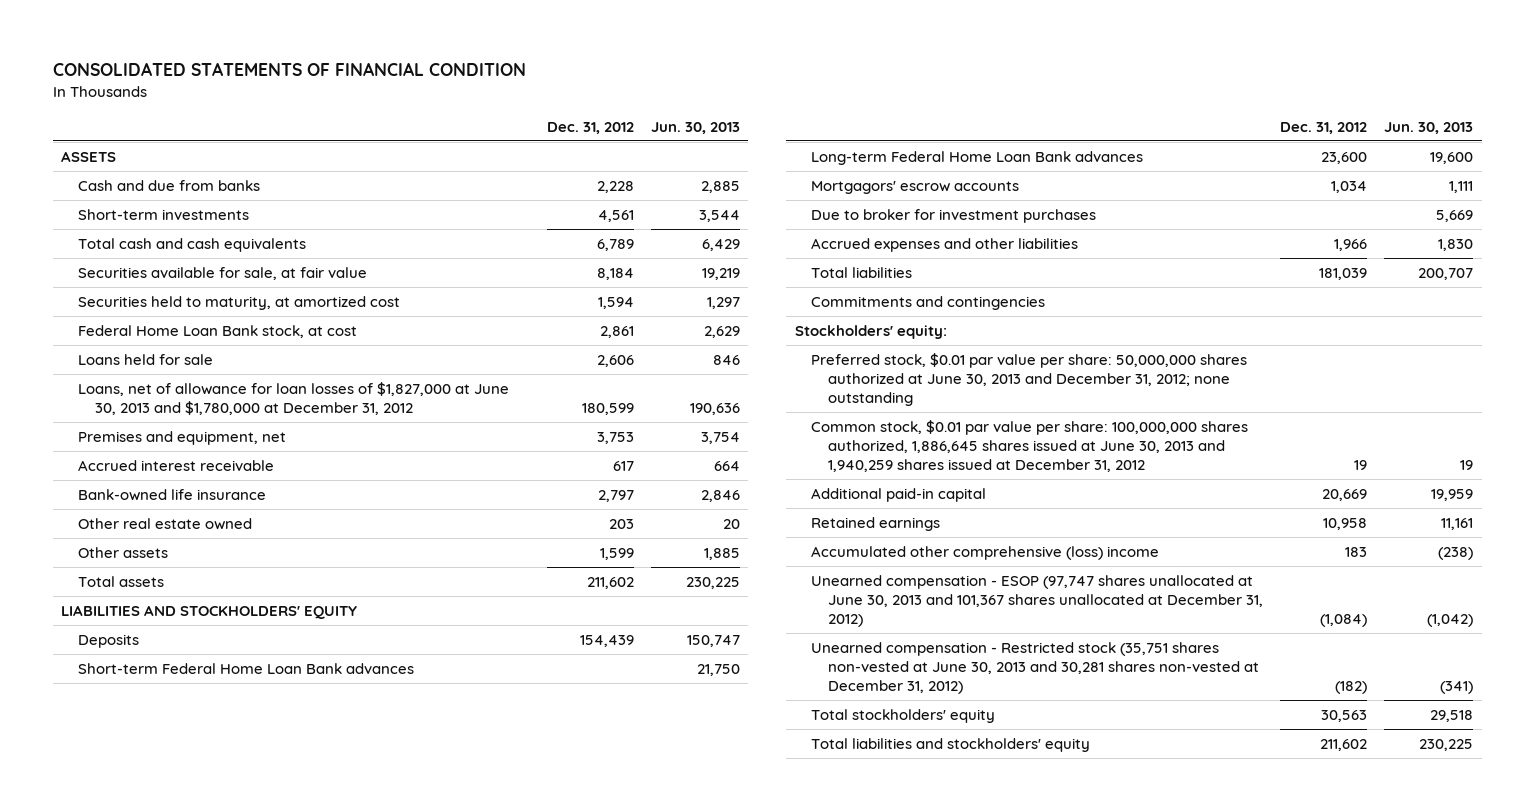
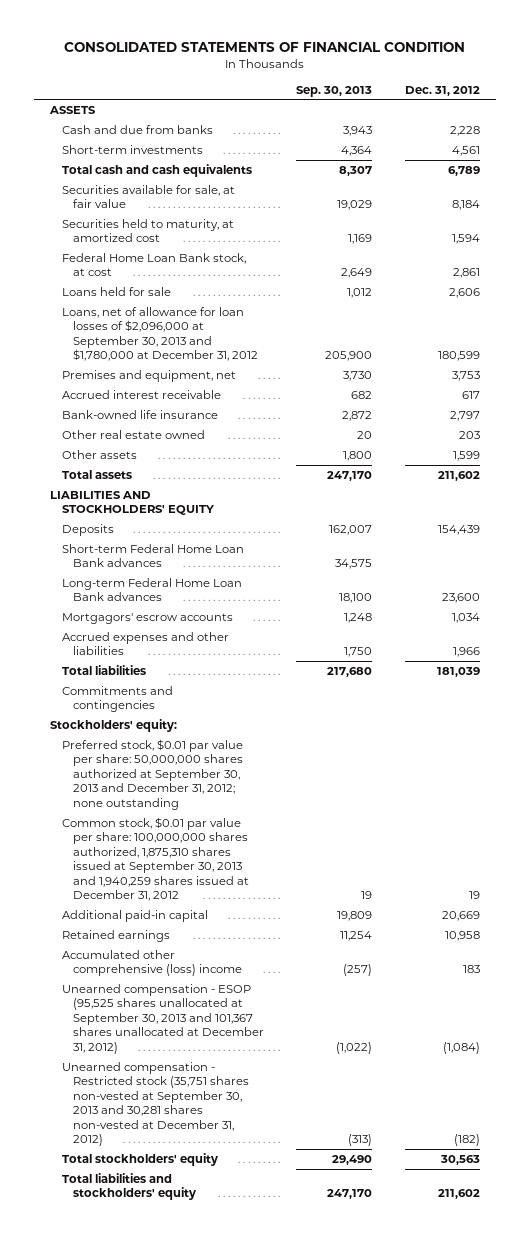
- | Dec. 31, 2012 | Jun. 30, 2013
+ | Sep. 30, 2013 | Dec. 31, 2012
- Loans, net of allowance for loan losses of $1,827,000 at June 30, 2013 and $1,780,000 at December 31, 2012 | 180,599 | 190,636
+ Loans, net of allowance for loan losses of $2,096,000 at September 30, 2013 and $1,780,000 at December 31, 2012 | 205,900 | 180,599
- Due to broker for investment purchases | | 5,669
- Preferred stock, $0.01 par value per share: 50,000,000 shares authorized at June 30, 2013 and December 31, 2012; none outstanding
- Common stock, $0.01 par value per share: 100,000,000 shares authorized, 1,886,645 shares issued at June 30, 2013 and 1,940,259 shares issued at December 31, 2012 | 19 | 19
+ Preferred stock, $0.01 par value per share: 50,000,000 shares authorized at September 30, 2013 and December 31, 2012; none outstanding
+ Common stock, $0.01 par value per share: 100,000,000 shares authorized, 1,875,310 shares issued at September 30, 2013 and 1,940,259 shares issued at December 31, 2012 | 19 | 19
- Unearned compensation - ESOP (97,747 shares unallocated at June 30, 2013 and 101,367 shares unallocated at December 31, 2012) | (1,084) | (1,042)
- Unearned compensation - Restricted stock (35,751 shares non-vested at June 30, 2013 and 30,281 shares non-vested at December 31, 2012) | (182) | (341)
+ Unearned compensation - ESOP (95,525 shares unallocated at September 30, 2013 and 101,367 shares unallocated at December 31, 2012) | (1,022) | (1,084)
+ Unearned compensation - Restricted stock (35,751 shares non-vested at September 30, 2013 and 30,281 shares non-vested at December 31, 2012) | (313) | (182)

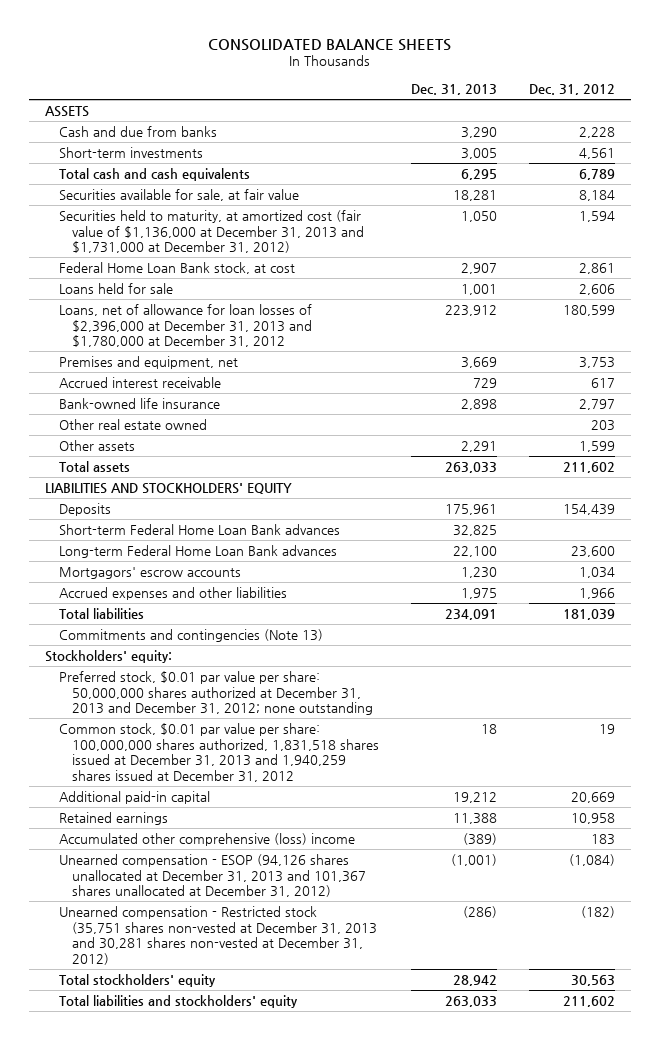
- CONSOLIDATED STATEMENTS OF FINANCIAL CONDITION
+ CONSOLIDATED BALANCE SHEETS
- | Sep. 30, 2013 | Dec. 31, 2012
+ | Dec. 31, 2013 | Dec. 31, 2012
- Securities held to maturity, at amortized cost | 1,169 | 1,594
+ Securities held to maturity, at amortized cost (fair value of $1,136,000 at December 31, 2013 and $1,731,000 at December 31, 2012) | 1,050 | 1,594
- Loans, net of allowance for loan losses of $2,096,000 at September 30, 2013 and $1,780,000 at December 31, 2012 | 205,900 | 180,599
+ Loans, net of allowance for loan losses of $2,396,000 at December 31, 2013 and $1,780,000 at December 31, 2012 | 223,912 | 180,599
- Commitments and contingencies
+ Commitments and contingencies (Note 13)
- Preferred stock, $0.01 par value per share: 50,000,000 shares authorized at September 30, 2013 and December 31, 2012; none outstanding
- Common stock, $0.01 par value per share: 100,000,000 shares authorized, 1,875,310 shares issued at September 30, 2013 and 1,940,259 shares issued at December 31, 2012 | 19 | 19
+ Preferred stock, $0.01 par value per share: 50,000,000 shares authorized at December 31, 2013 and December 31, 2012; none outstanding
+ Common stock, $0.01 par value per share: 100,000,000 shares authorized, 1,831,518 shares issued at December 31, 2013 and 1,940,259 shares issued at December 31, 2012 | 18 | 19
- Unearned compensation - ESOP (95,525 shares unallocated at September 30, 2013 and 101,367 shares unallocated at December 31, 2012) | (1,022) | (1,084)
- Unearned compensation - Restricted stock (35,751 shares non-vested at September 30, 2013 and 30,281 shares non-vested at December 31, 2012) | (313) | (182)
+ Unearned compensation - ESOP (94,126 shares unallocated at December 31, 2013 and 101,367 shares unallocated at December 31, 2012) | (1,001) | (1,084)
+ Unearned compensation - Restricted stock (35,751 shares non-vested at December 31, 2013 and 30,281 shares non-vested at December 31, 2012) | (286) | (182)

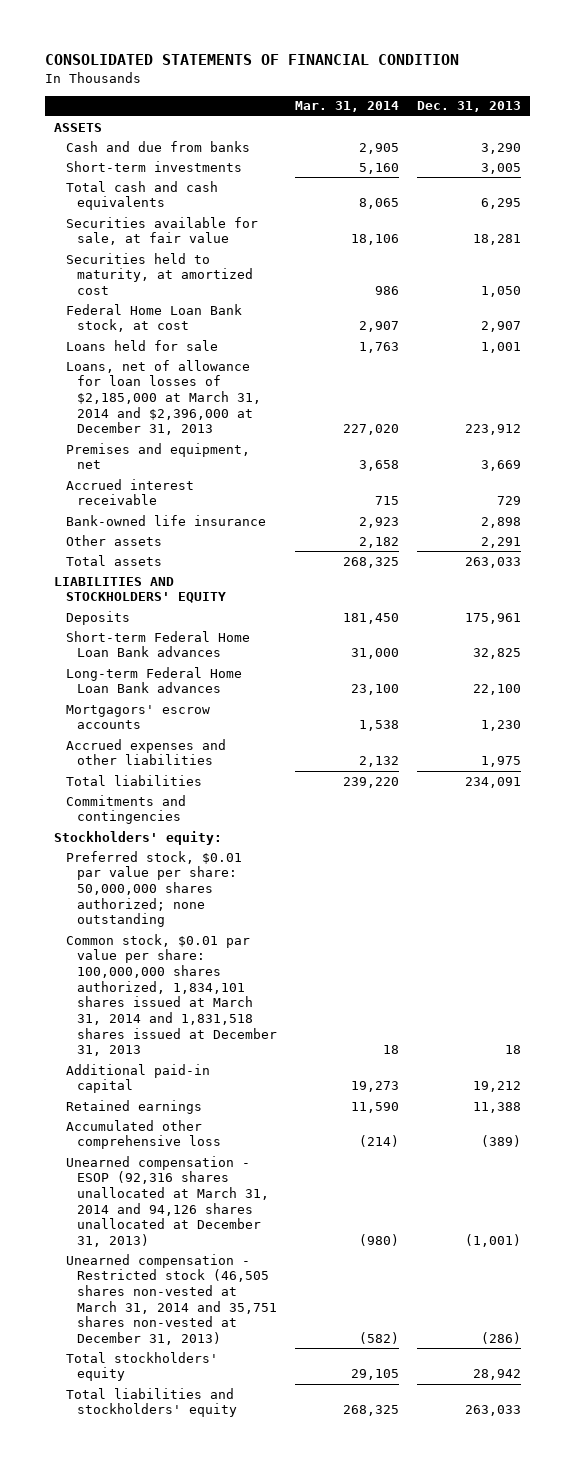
- CONSOLIDATED BALANCE SHEETS
+ CONSOLIDATED STATEMENTS OF FINANCIAL CONDITION
- | Dec. 31, 2013 | Dec. 31, 2012
+ | Mar. 31, 2014 | Dec. 31, 2013
- Securities held to maturity, at amortized cost (fair value of $1,136,000 at December 31, 2013 and $1,731,000 at December 31, 2012) | 1,050 | 1,594
+ Securities held to maturity, at amortized cost | 986 | 1,050
- Loans, net of allowance for loan losses of $2,396,000 at December 31, 2013 and $1,780,000 at December 31, 2012 | 223,912 | 180,599
+ Loans, net of allowance for loan losses of $2,185,000 at March 31, 2014 and $2,396,000 at December 31, 2013 | 227,020 | 223,912
- Other real estate owned | | 203
- Commitments and contingencies (Note 13)
+ Commitments and contingencies
- Preferred stock, $0.01 par value per share: 50,000,000 shares authorized at December 31, 2013 and December 31, 2012; none outstanding
- Common stock, $0.01 par value per share: 100,000,000 shares authorized, 1,831,518 shares issued at December 31, 2013 and 1,940,259 shares issued at December 31, 2012 | 18 | 19
+ Preferred stock, $0.01 par value per share: 50,000,000 shares authorized; none outstanding
+ Common stock, $0.01 par value per share: 100,000,000 shares authorized, 1,834,101 shares issued at March 31, 2014 and 1,831,518 shares issued at December 31, 2013 | 18 | 18
- Accumulated other comprehensive (loss) income | (389) | 183
- Unearned compensation - ESOP (94,126 shares unallocated at December 31, 2013 and 101,367 shares unallocated at December 31, 2012) | (1,001) | (1,084)
- Unearned compensation - Restricted stock (35,751 shares non-vested at December 31, 2013 and 30,281 shares non-vested at December 31, 2012) | (286) | (182)
+ Accumulated other comprehensive loss | (214) | (389)
+ Unearned compensation - ESOP (92,316 shares unallocated at March 31, 2014 and 94,126 shares unallocated at December 31, 2013) | (980) | (1,001)
+ Unearned compensation - Restricted stock (46,505 shares non-vested at March 31, 2014 and 35,751 shares non-vested at December 31, 2013) | (582) | (286)

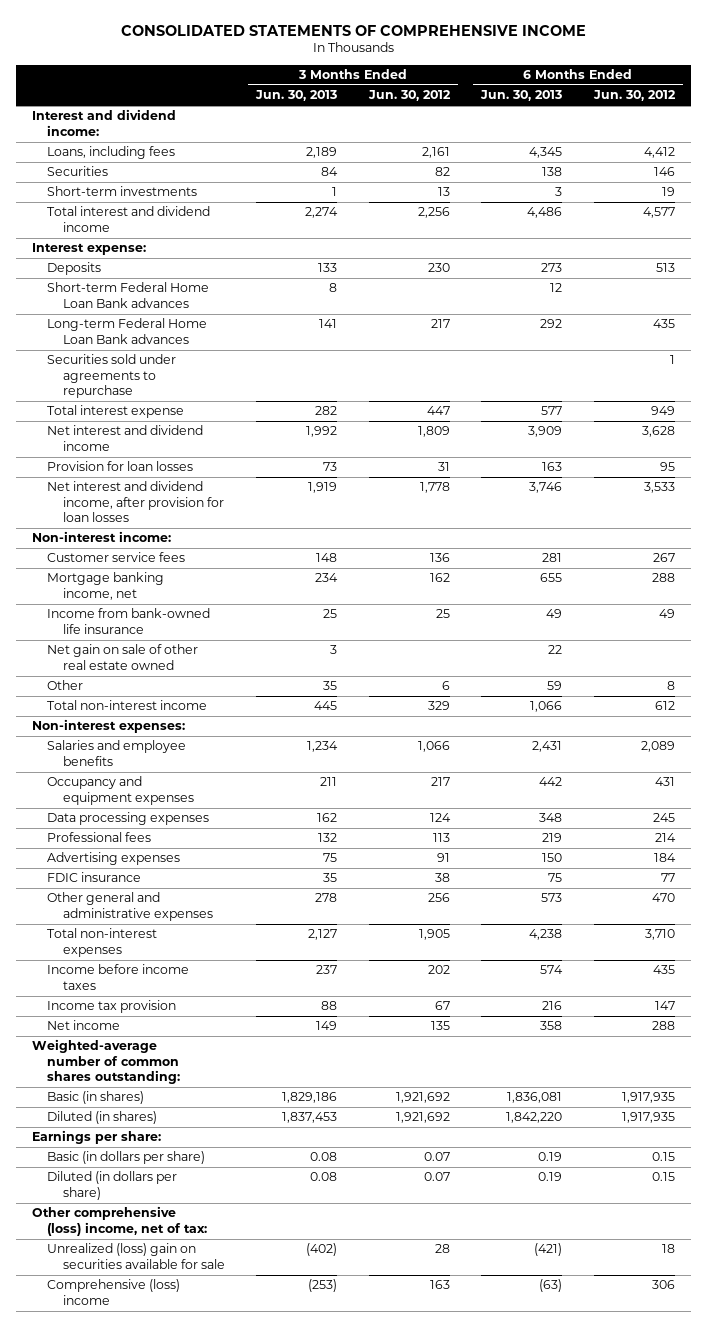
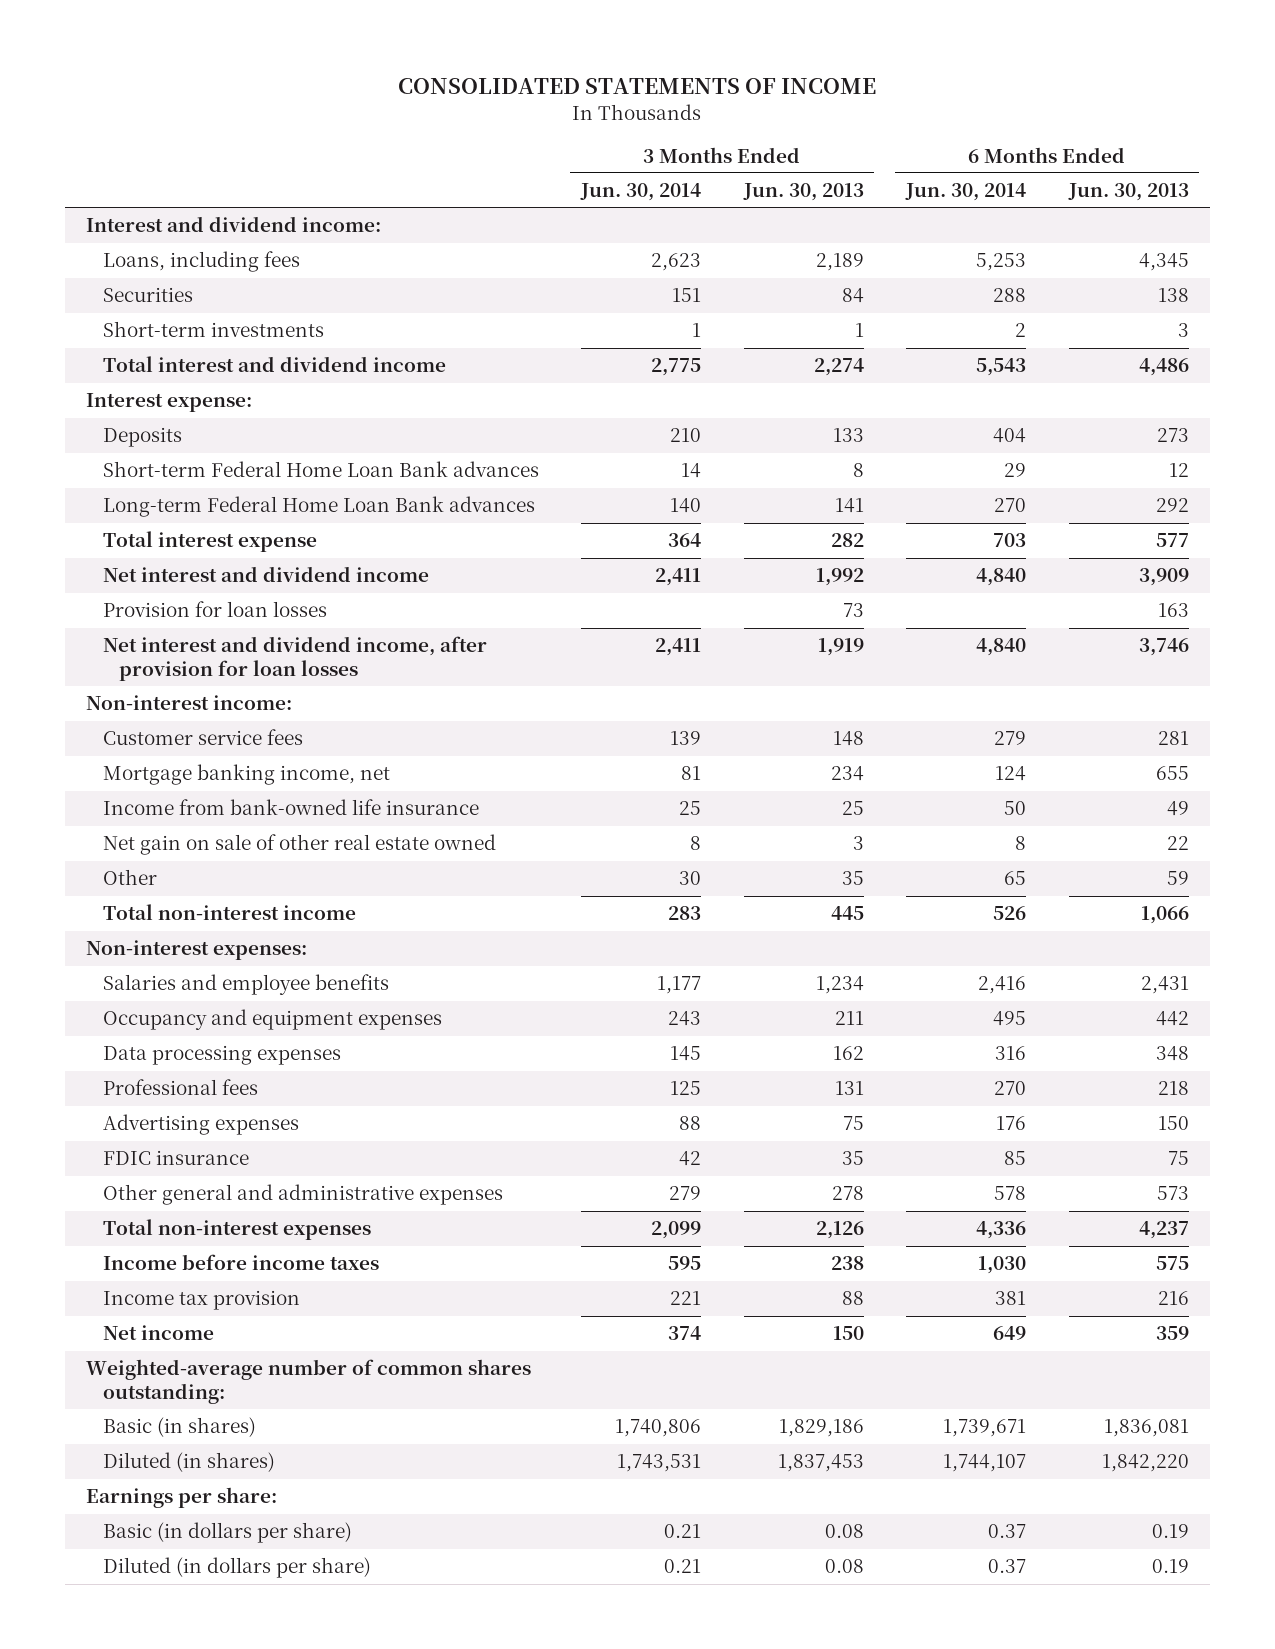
- CONSOLIDATED STATEMENTS OF COMPREHENSIVE INCOME
+ CONSOLIDATED STATEMENTS OF INCOME
- | 3 Months Ended Jun. 30, 2013 | 3 Months Ended Jun. 30, 2012 | 6 Months Ended Jun. 30, 2013 | 6 Months Ended Jun. 30, 2012
+ | 3 Months Ended Jun. 30, 2014 | 3 Months Ended Jun. 30, 2013 | 6 Months Ended Jun. 30, 2014 | 6 Months Ended Jun. 30, 2013
- Securities sold under agreements to repurchase | | | | 1
- Professional fees | 132 | 113 | 219 | 214
+ Professional fees | 125 | 131 | 270 | 218
- Total non-interest expenses | 2,127 | 1,905 | 4,238 | 3,710
- Income before income taxes | 237 | 202 | 574 | 435
+ Total non-interest expenses | 2,099 | 2,126 | 4,336 | 4,237
+ Income before income taxes | 595 | 238 | 1,030 | 575
- Net income | 149 | 135 | 358 | 288
+ Net income | 374 | 150 | 649 | 359
- Other comprehensive (loss) income, net of tax:
- Unrealized (loss) gain on securities available for sale | (402) | 28 | (421) | 18
- Comprehensive (loss) income | (253) | 163 | (63) | 306

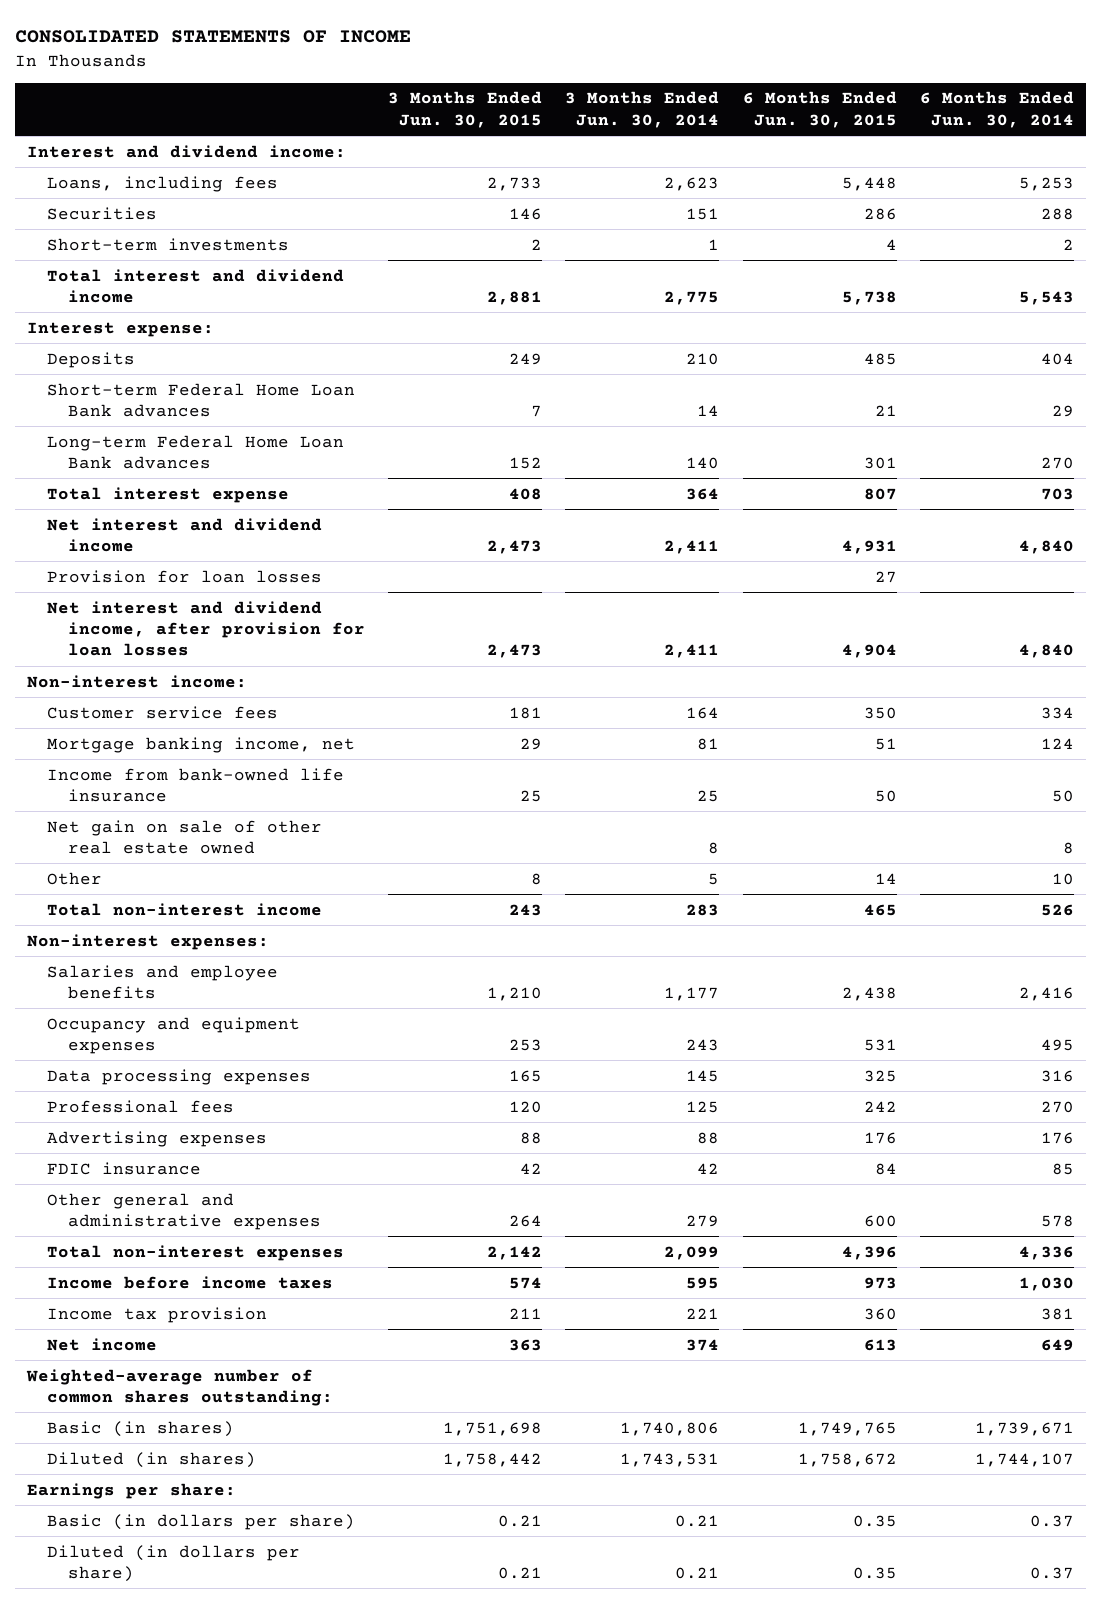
- | 3 Months Ended Jun. 30, 2014 | 3 Months Ended Jun. 30, 2013 | 6 Months Ended Jun. 30, 2014 | 6 Months Ended Jun. 30, 2013
+ | 3 Months Ended Jun. 30, 2015 | 3 Months Ended Jun. 30, 2014 | 6 Months Ended Jun. 30, 2015 | 6 Months Ended Jun. 30, 2014
- Customer service fees | 139 | 148 | 279 | 281
+ Customer service fees | 181 | 164 | 350 | 334
- Other | 30 | 35 | 65 | 59
+ Other | 8 | 5 | 14 | 10

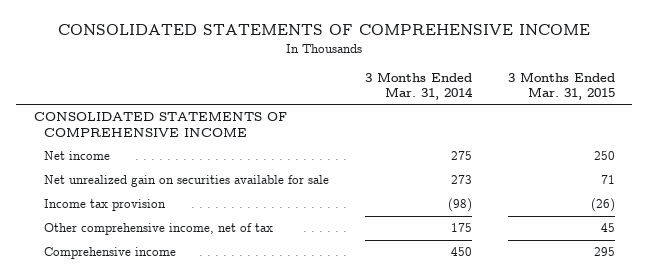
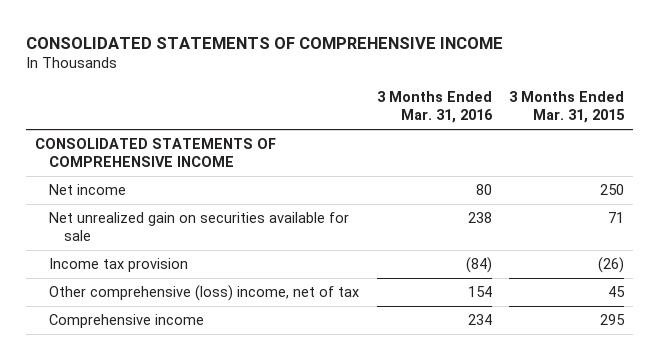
- | 3 Months Ended Mar. 31, 2014 | 3 Months Ended Mar. 31, 2015
+ | 3 Months Ended Mar. 31, 2016 | 3 Months Ended Mar. 31, 2015
- Other comprehensive income, net of tax | 175 | 45
+ Other comprehensive (loss) income, net of tax | 154 | 45

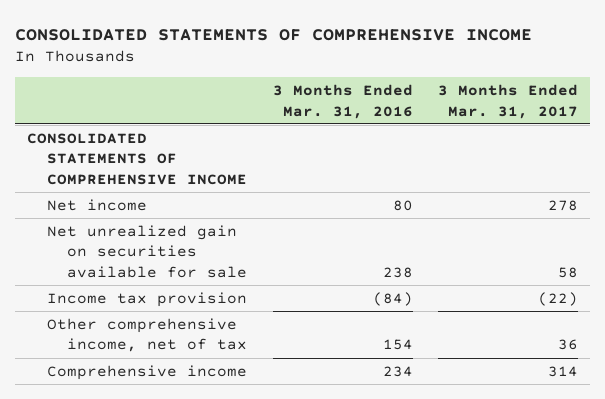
- | 3 Months Ended Mar. 31, 2016 | 3 Months Ended Mar. 31, 2015
+ | 3 Months Ended Mar. 31, 2016 | 3 Months Ended Mar. 31, 2017
- Other comprehensive (loss) income, net of tax | 154 | 45
+ Other comprehensive income, net of tax | 154 | 36

